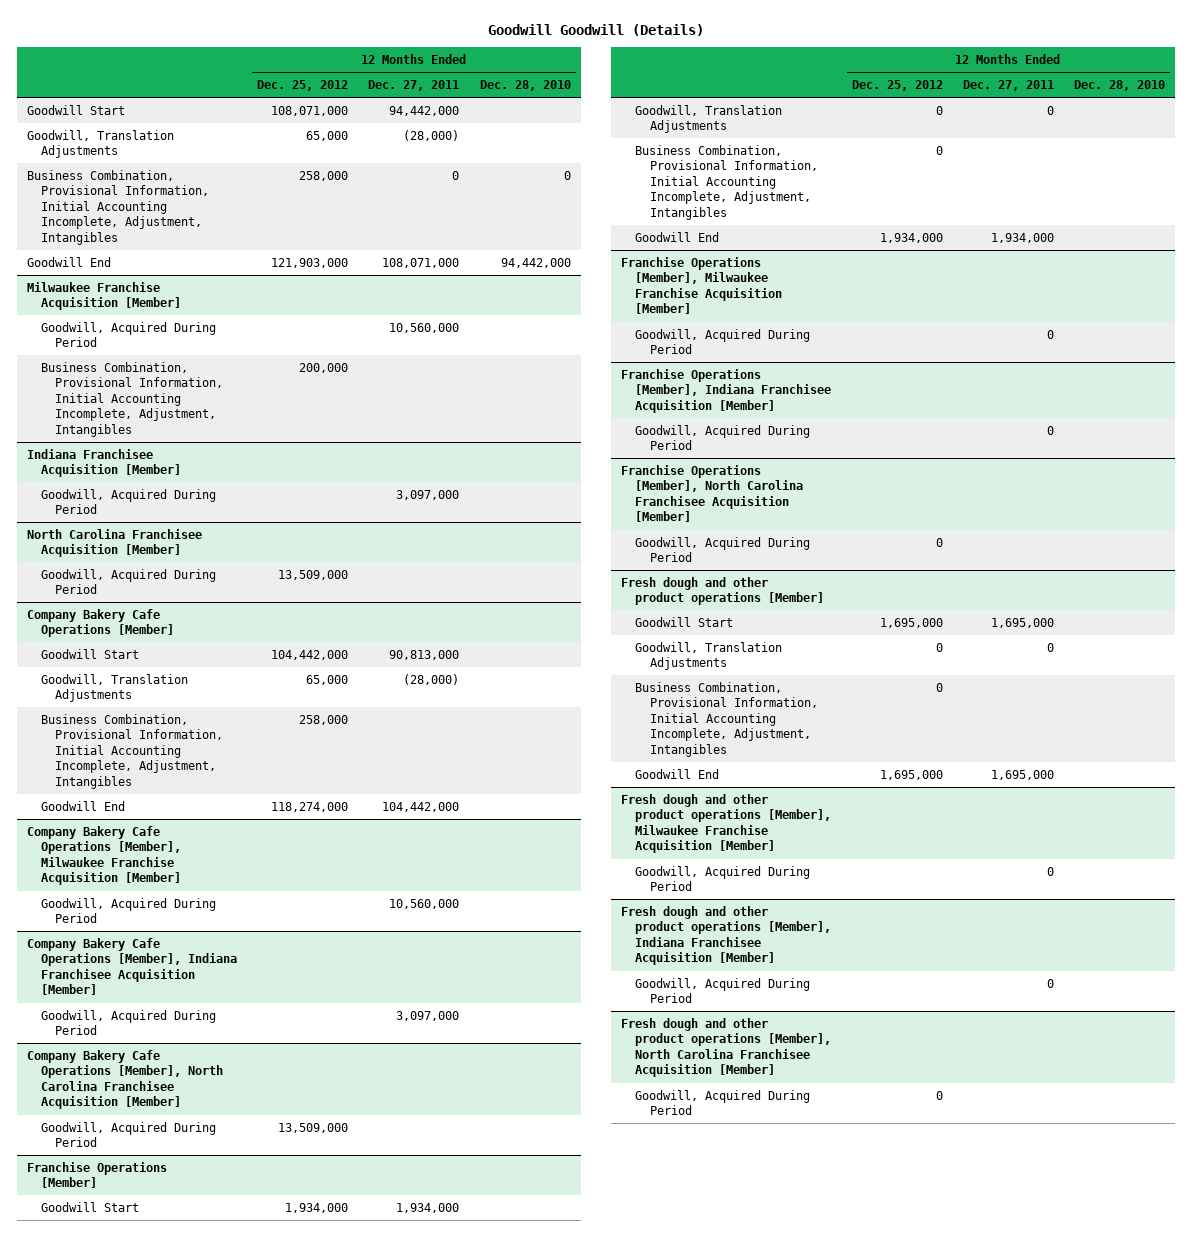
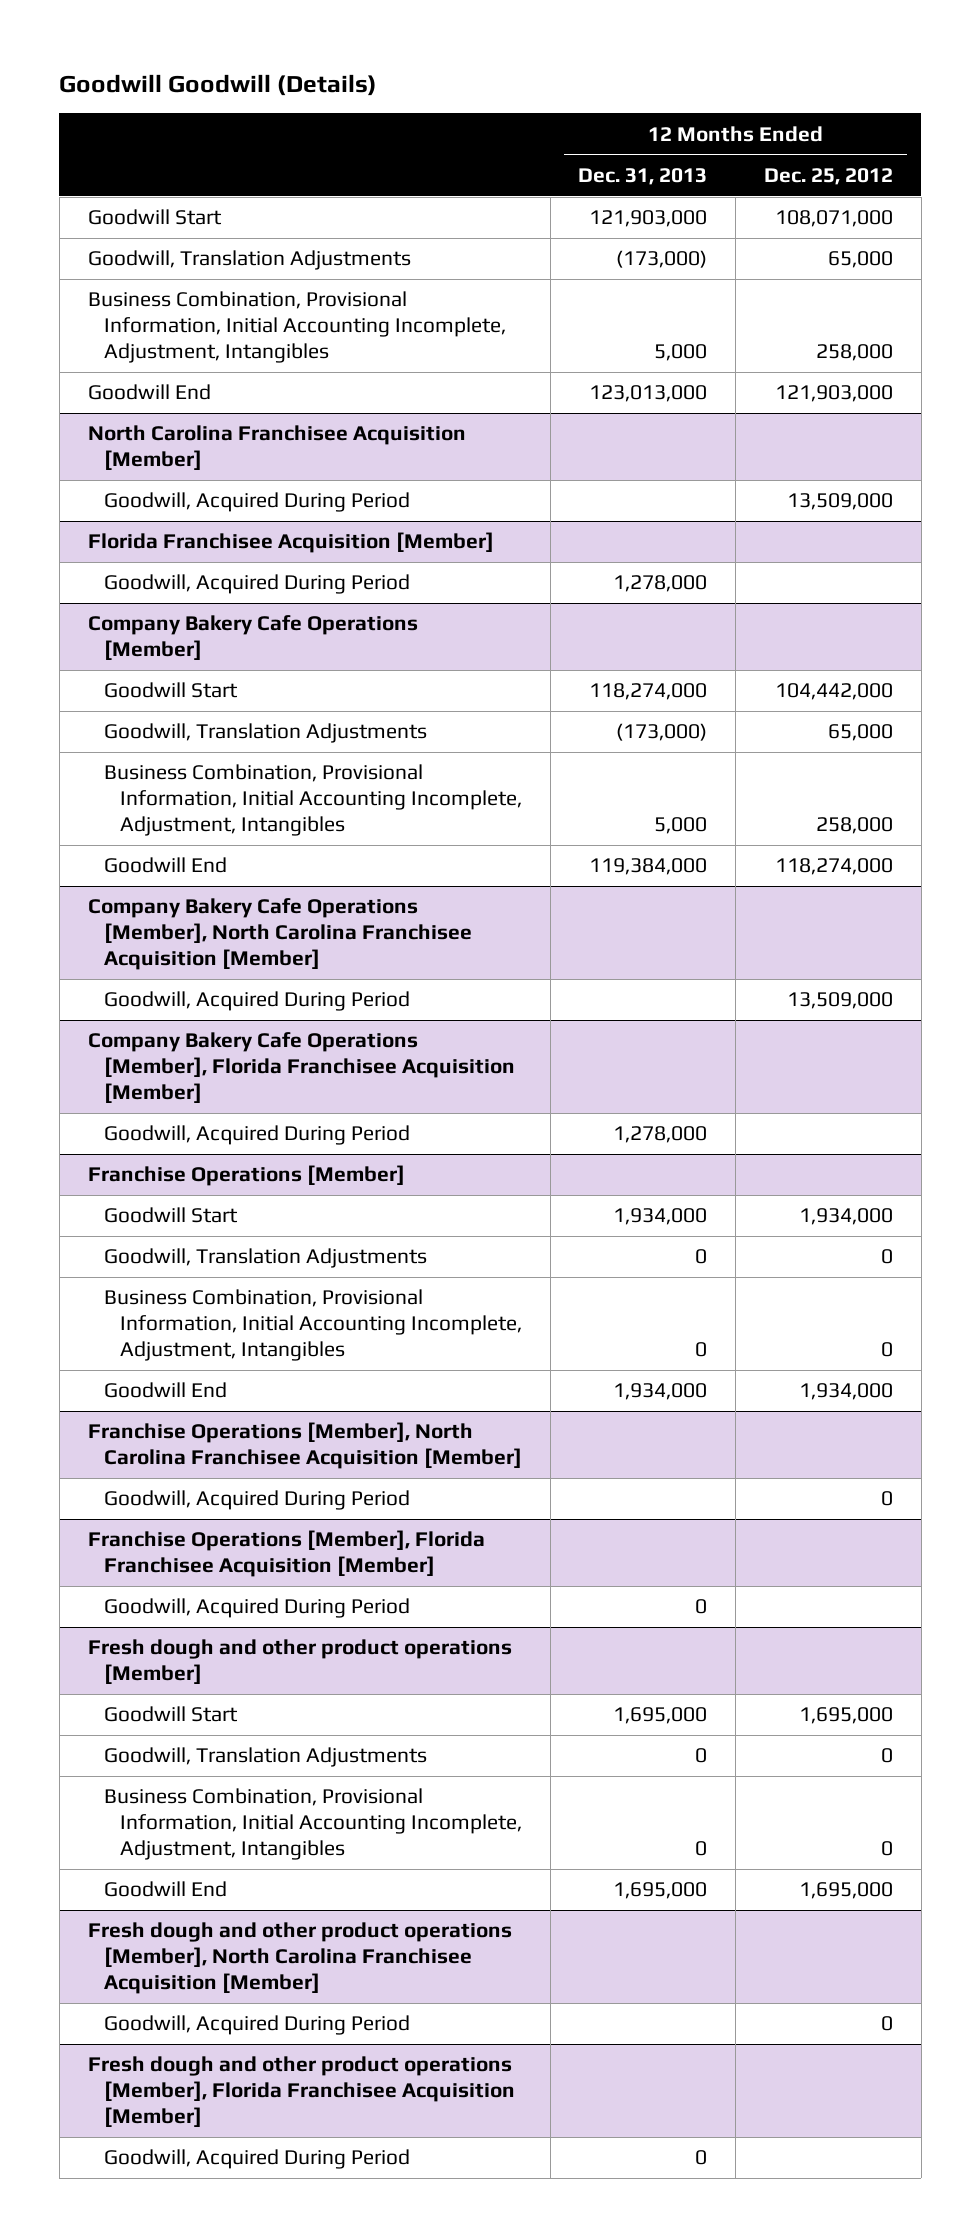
- | 12 Months Ended Dec. 25, 2012 | 12 Months Ended Dec. 27, 2011 | 12 Months Ended Dec. 28, 2010
+ | 12 Months Ended Dec. 31, 2013 | 12 Months Ended Dec. 25, 2012
- Milwaukee Franchise Acquisition [Member]
- Goodwill, Acquired During Period | | 10,560,000 |
- Business Combination, Provisional Information, Initial Accounting Incomplete, Adjustment, Intangibles | 200,000 | |
- Indiana Franchisee Acquisition [Member]
- Goodwill, Acquired During Period | | 3,097,000 |
+ Florida Franchisee Acquisition [Member]
+ Goodwill, Acquired During Period | 1,278,000 |
- Company Bakery Cafe Operations [Member], Milwaukee Franchise Acquisition [Member]
- Goodwill, Acquired During Period | | 10,560,000 |
- Company Bakery Cafe Operations [Member], Indiana Franchisee Acquisition [Member]
- Goodwill, Acquired During Period | | 3,097,000 |
+ Company Bakery Cafe Operations [Member], Florida Franchisee Acquisition [Member]
+ Goodwill, Acquired During Period | 1,278,000 |
- Franchise Operations [Member], Milwaukee Franchise Acquisition [Member]
- Goodwill, Acquired During Period | | 0 |
- Franchise Operations [Member], Indiana Franchisee Acquisition [Member]
- Goodwill, Acquired During Period | | 0 |
+ Franchise Operations [Member], Florida Franchisee Acquisition [Member]
+ Goodwill, Acquired During Period | 0 |
- Fresh dough and other product operations [Member], Milwaukee Franchise Acquisition [Member]
- Goodwill, Acquired During Period | | 0 |
- Fresh dough and other product operations [Member], Indiana Franchisee Acquisition [Member]
- Goodwill, Acquired During Period | | 0 |
+ Fresh dough and other product operations [Member], Florida Franchisee Acquisition [Member]
+ Goodwill, Acquired During Period | 0 |

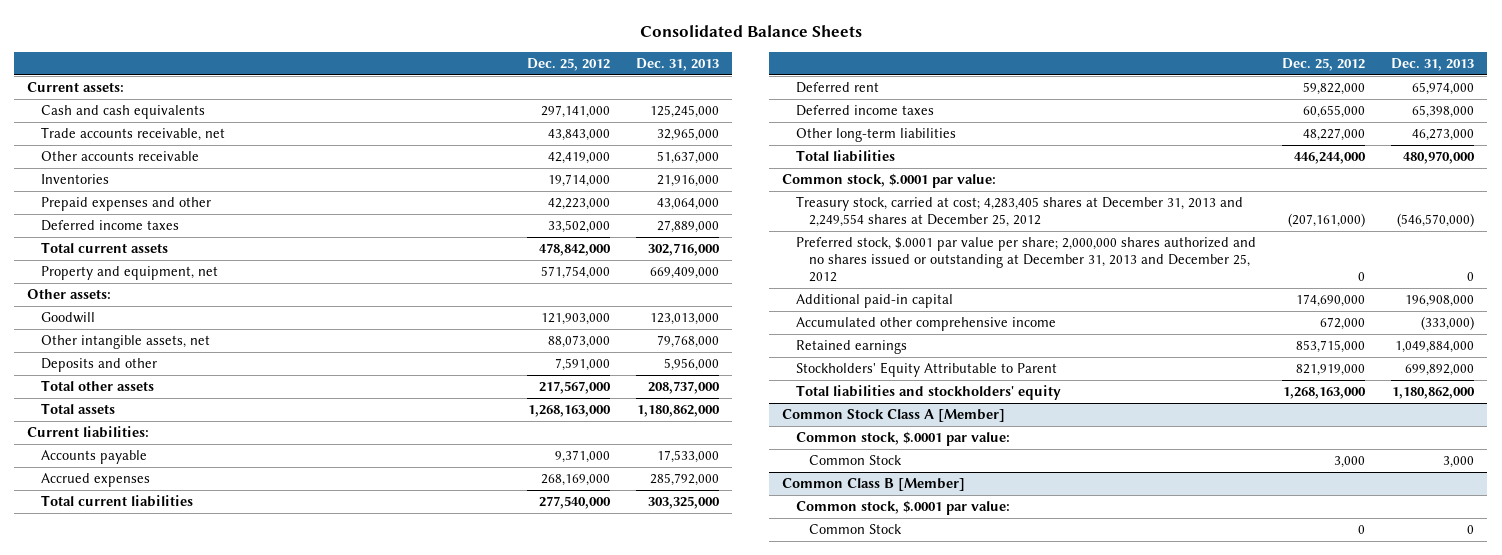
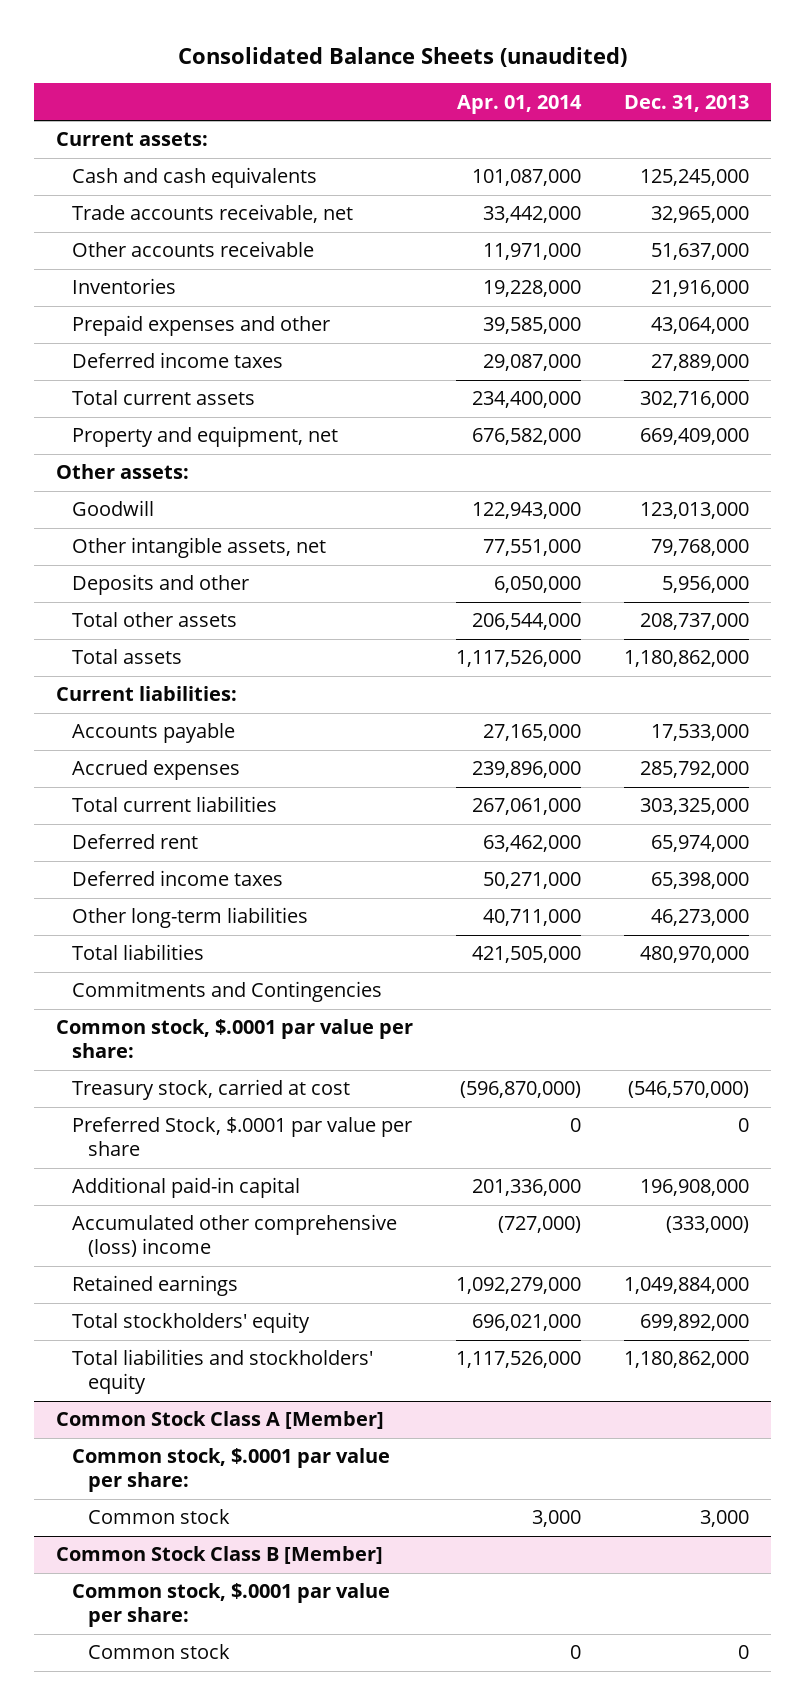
- Consolidated Balance Sheets
+ Consolidated Balance Sheets (unaudited)
- | Dec. 25, 2012 | Dec. 31, 2013
+ | Apr. 01, 2014 | Dec. 31, 2013
- Common stock, $.0001 par value:
- Treasury stock, carried at cost; 4,283,405 shares at December 31, 2013 and 2,249,554 shares at December 25, 2012 | (207,161,000) | (546,570,000)
- Preferred stock, $.0001 par value per share; 2,000,000 shares authorized and no shares issued or outstanding at December 31, 2013 and December 25, 2012 | 0 | 0
+ Commitments and Contingencies
+ Common stock, $.0001 par value per share:
+ Treasury stock, carried at cost | (596,870,000) | (546,570,000)
+ Preferred Stock, $.0001 par value per share | 0 | 0
- Accumulated other comprehensive income | 672,000 | (333,000)
+ Accumulated other comprehensive (loss) income | (727,000) | (333,000)
- Stockholders' Equity Attributable to Parent | 821,919,000 | 699,892,000
+ Total stockholders' equity | 696,021,000 | 699,892,000
@ Common Stock Class A [Member]
- Common stock, $.0001 par value:
- Common Stock | 3,000 | 3,000
- Common Class B [Member]
- Common stock, $.0001 par value:
- Common Stock | 0 | 0
@ Common Stock Class A [Member]
+ Common stock, $.0001 par value per share:
+ Common stock | 3,000 | 3,000
+ Common Stock Class B [Member]
+ Common stock, $.0001 par value per share:
+ Common stock | 0 | 0

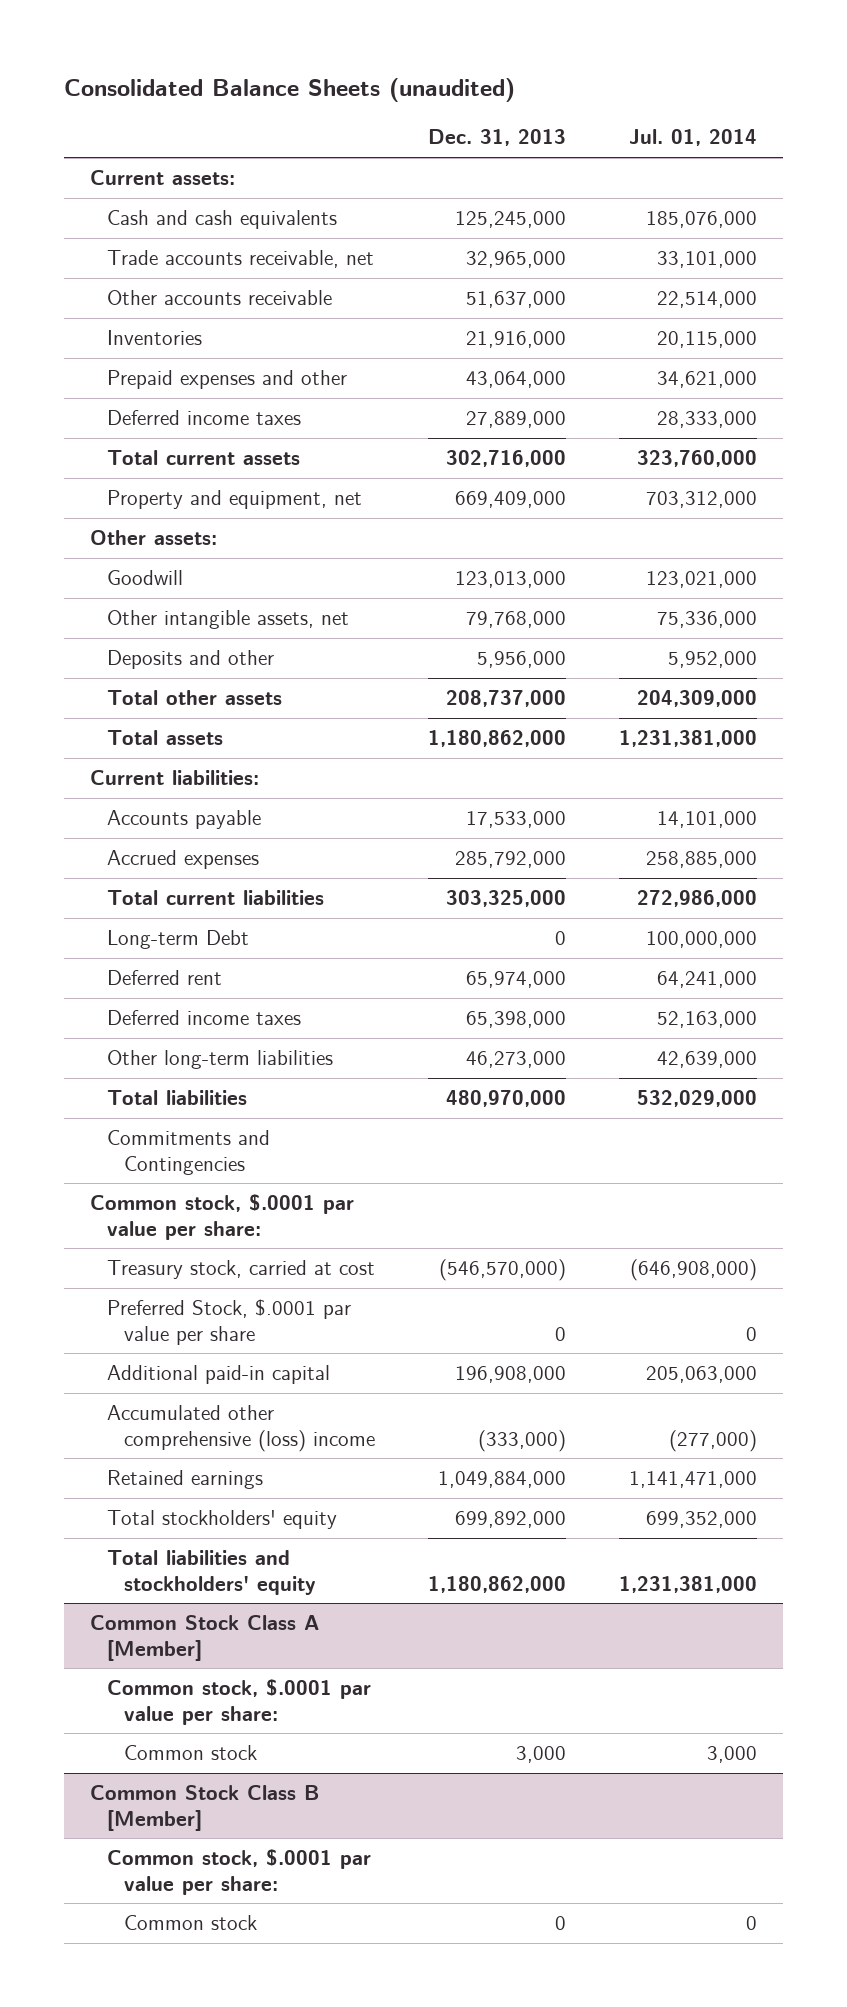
- | Apr. 01, 2014 | Dec. 31, 2013
+ | Dec. 31, 2013 | Jul. 01, 2014
+ Long-term Debt | 0 | 100,000,000

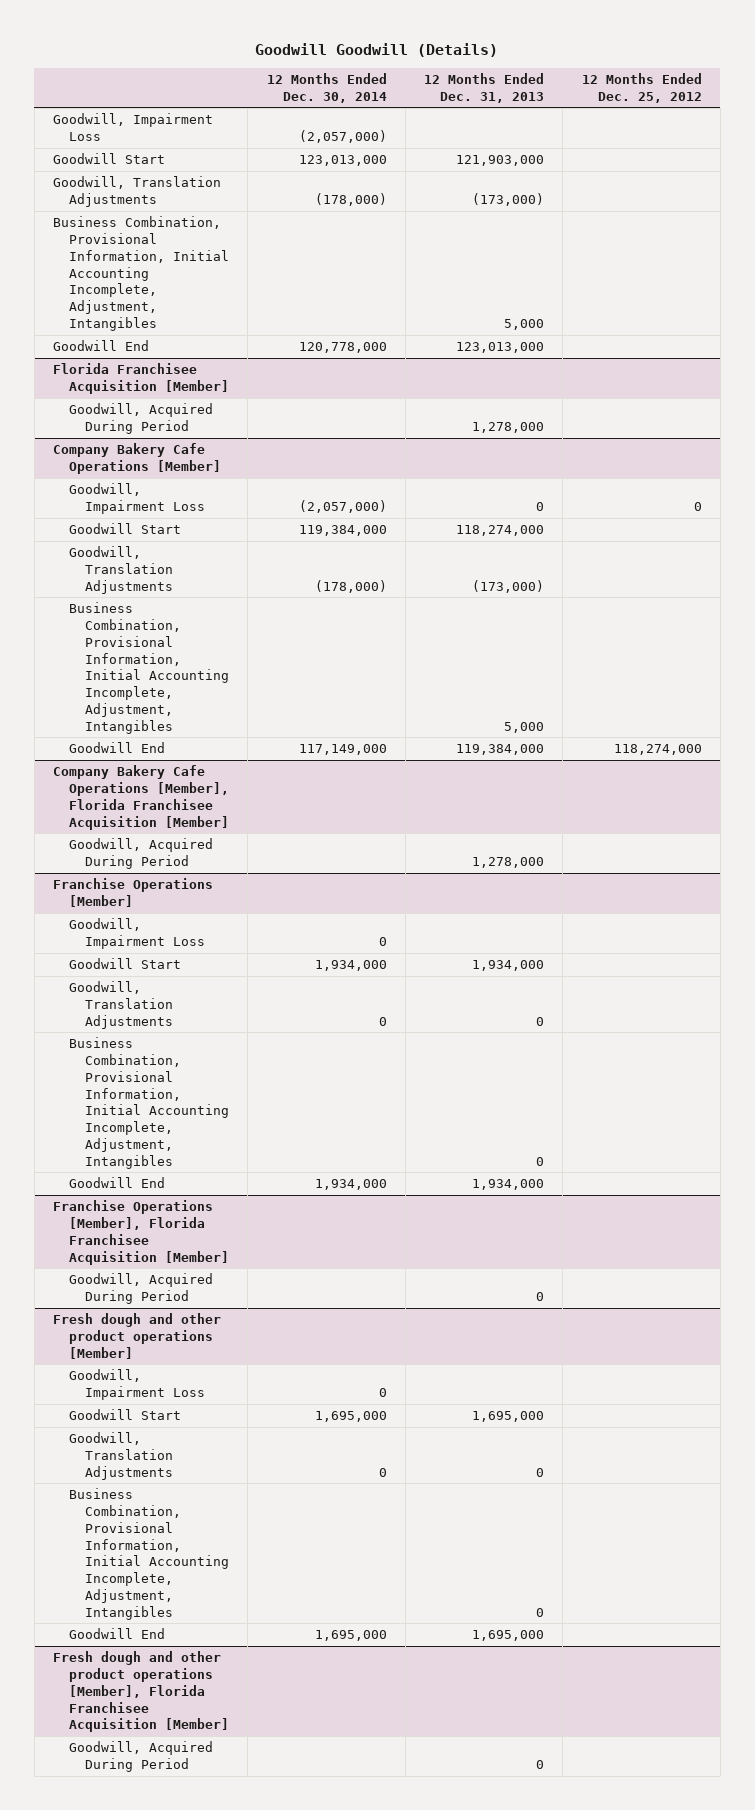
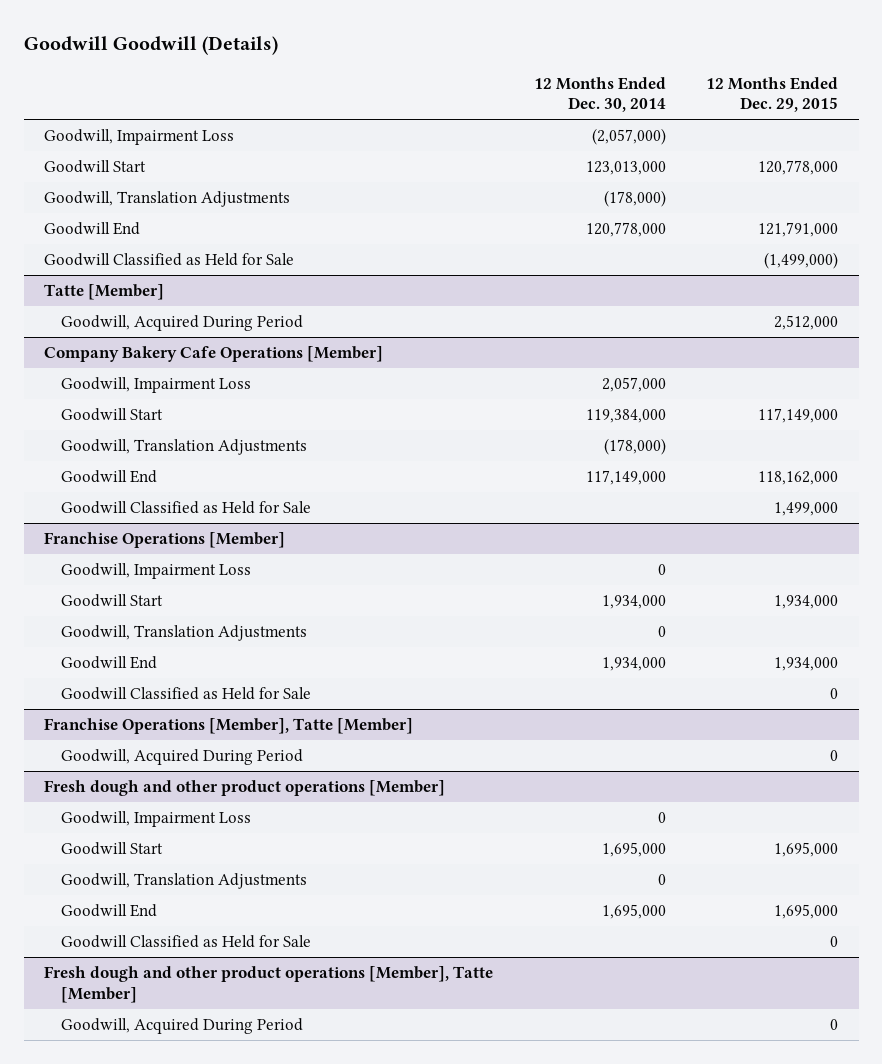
- | 12 Months Ended Dec. 30, 2014 | 12 Months Ended Dec. 31, 2013 | 12 Months Ended Dec. 25, 2012
+ | 12 Months Ended Dec. 30, 2014 | 12 Months Ended Dec. 29, 2015
- Business Combination, Provisional Information, Initial Accounting Incomplete, Adjustment, Intangibles | | 5,000 |
- Florida Franchisee Acquisition [Member]
+ Goodwill Classified as Held for Sale | | (1,499,000)
+ Tatte [Member]
@ Company Bakery Cafe Operations [Member]
- Goodwill, Impairment Loss | (2,057,000) | 0 | 0
+ Goodwill, Impairment Loss | 2,057,000 |
- Business Combination, Provisional Information, Initial Accounting Incomplete, Adjustment, Intangibles | | 5,000 |
- Company Bakery Cafe Operations [Member], Florida Franchisee Acquisition [Member]
- Goodwill, Acquired During Period | | 1,278,000 |
@ Company Bakery Cafe Operations [Member]
+ Goodwill Classified as Held for Sale | | 1,499,000
@ Franchise Operations [Member]
- Business Combination, Provisional Information, Initial Accounting Incomplete, Adjustment, Intangibles | | 0 |
- Franchise Operations [Member], Florida Franchisee Acquisition [Member]
@ Franchise Operations [Member]
+ Goodwill Classified as Held for Sale | | 0
+ Franchise Operations [Member], Tatte [Member]
@ Fresh dough and other product operations [Member]
- Business Combination, Provisional Information, Initial Accounting Incomplete, Adjustment, Intangibles | | 0 |
- Fresh dough and other product operations [Member], Florida Franchisee Acquisition [Member]
@ Fresh dough and other product operations [Member]
+ Goodwill Classified as Held for Sale | | 0
+ Fresh dough and other product operations [Member], Tatte [Member]

